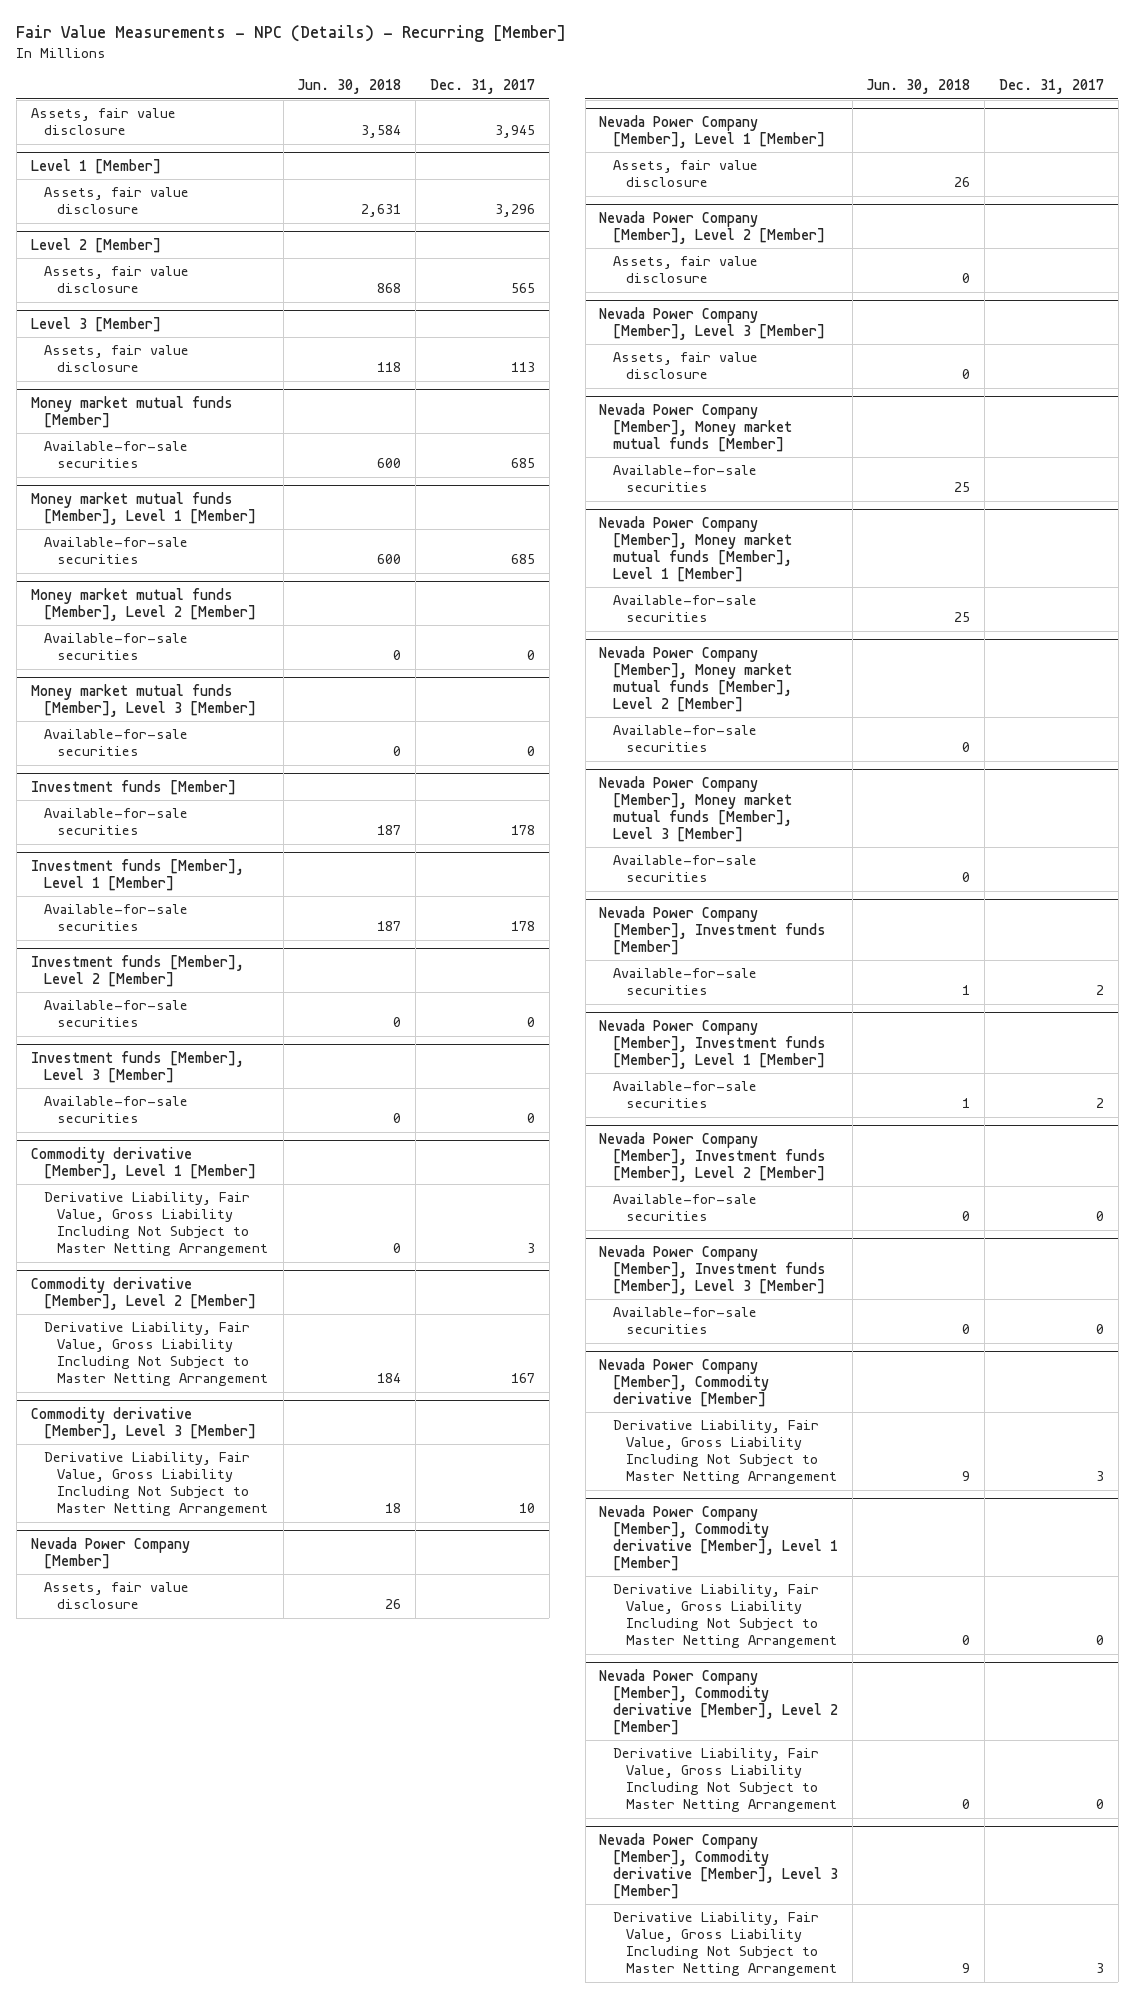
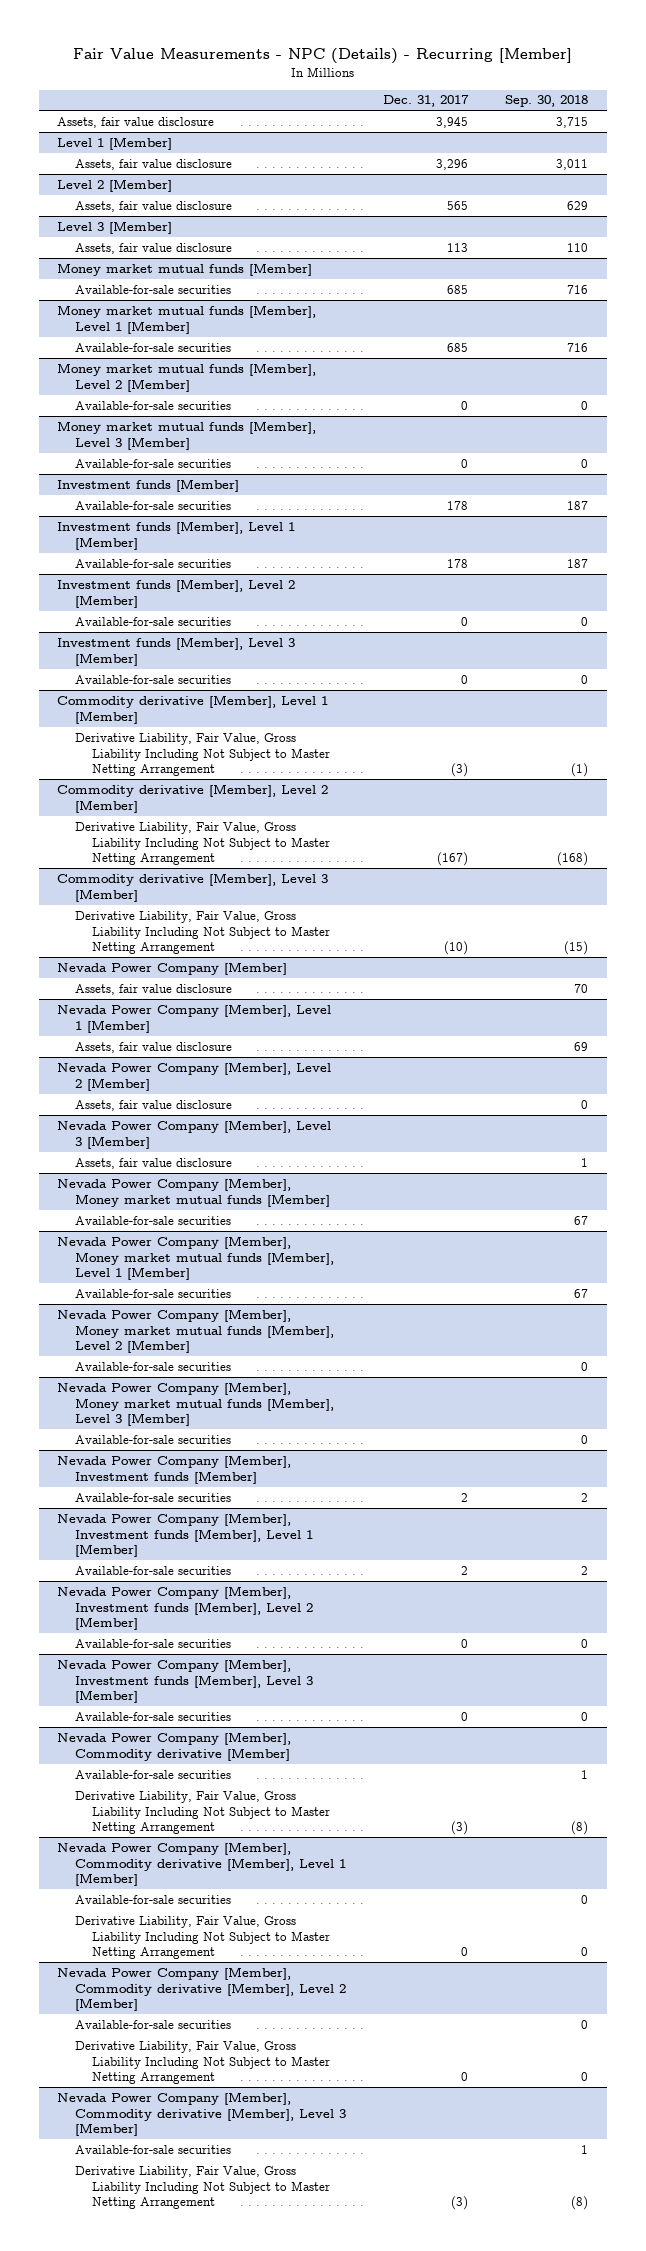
- | Jun. 30, 2018 | Dec. 31, 2017
+ | Dec. 31, 2017 | Sep. 30, 2018
@ Commodity derivative [Member], Level 1 [Member]
- Derivative Liability, Fair Value, Gross Liability Including Not Subject to Master Netting Arrangement | 0 | 3
+ Derivative Liability, Fair Value, Gross Liability Including Not Subject to Master Netting Arrangement | (3) | (1)
@ Commodity derivative [Member], Level 2 [Member]
- Derivative Liability, Fair Value, Gross Liability Including Not Subject to Master Netting Arrangement | 184 | 167
+ Derivative Liability, Fair Value, Gross Liability Including Not Subject to Master Netting Arrangement | (167) | (168)
@ Commodity derivative [Member], Level 3 [Member]
- Derivative Liability, Fair Value, Gross Liability Including Not Subject to Master Netting Arrangement | 18 | 10
+ Derivative Liability, Fair Value, Gross Liability Including Not Subject to Master Netting Arrangement | (10) | (15)
@ Nevada Power Company [Member], Commodity derivative [Member]
- Derivative Liability, Fair Value, Gross Liability Including Not Subject to Master Netting Arrangement | 9 | 3
+ Available-for-sale securities | | 1
+ Derivative Liability, Fair Value, Gross Liability Including Not Subject to Master Netting Arrangement | (3) | (8)
@ Nevada Power Company [Member], Commodity derivative [Member], Level 1 [Member]
+ Available-for-sale securities | | 0
@ Nevada Power Company [Member], Commodity derivative [Member], Level 2 [Member]
+ Available-for-sale securities | | 0
@ Nevada Power Company [Member], Commodity derivative [Member], Level 3 [Member]
- Derivative Liability, Fair Value, Gross Liability Including Not Subject to Master Netting Arrangement | 9 | 3
+ Available-for-sale securities | | 1
+ Derivative Liability, Fair Value, Gross Liability Including Not Subject to Master Netting Arrangement | (3) | (8)

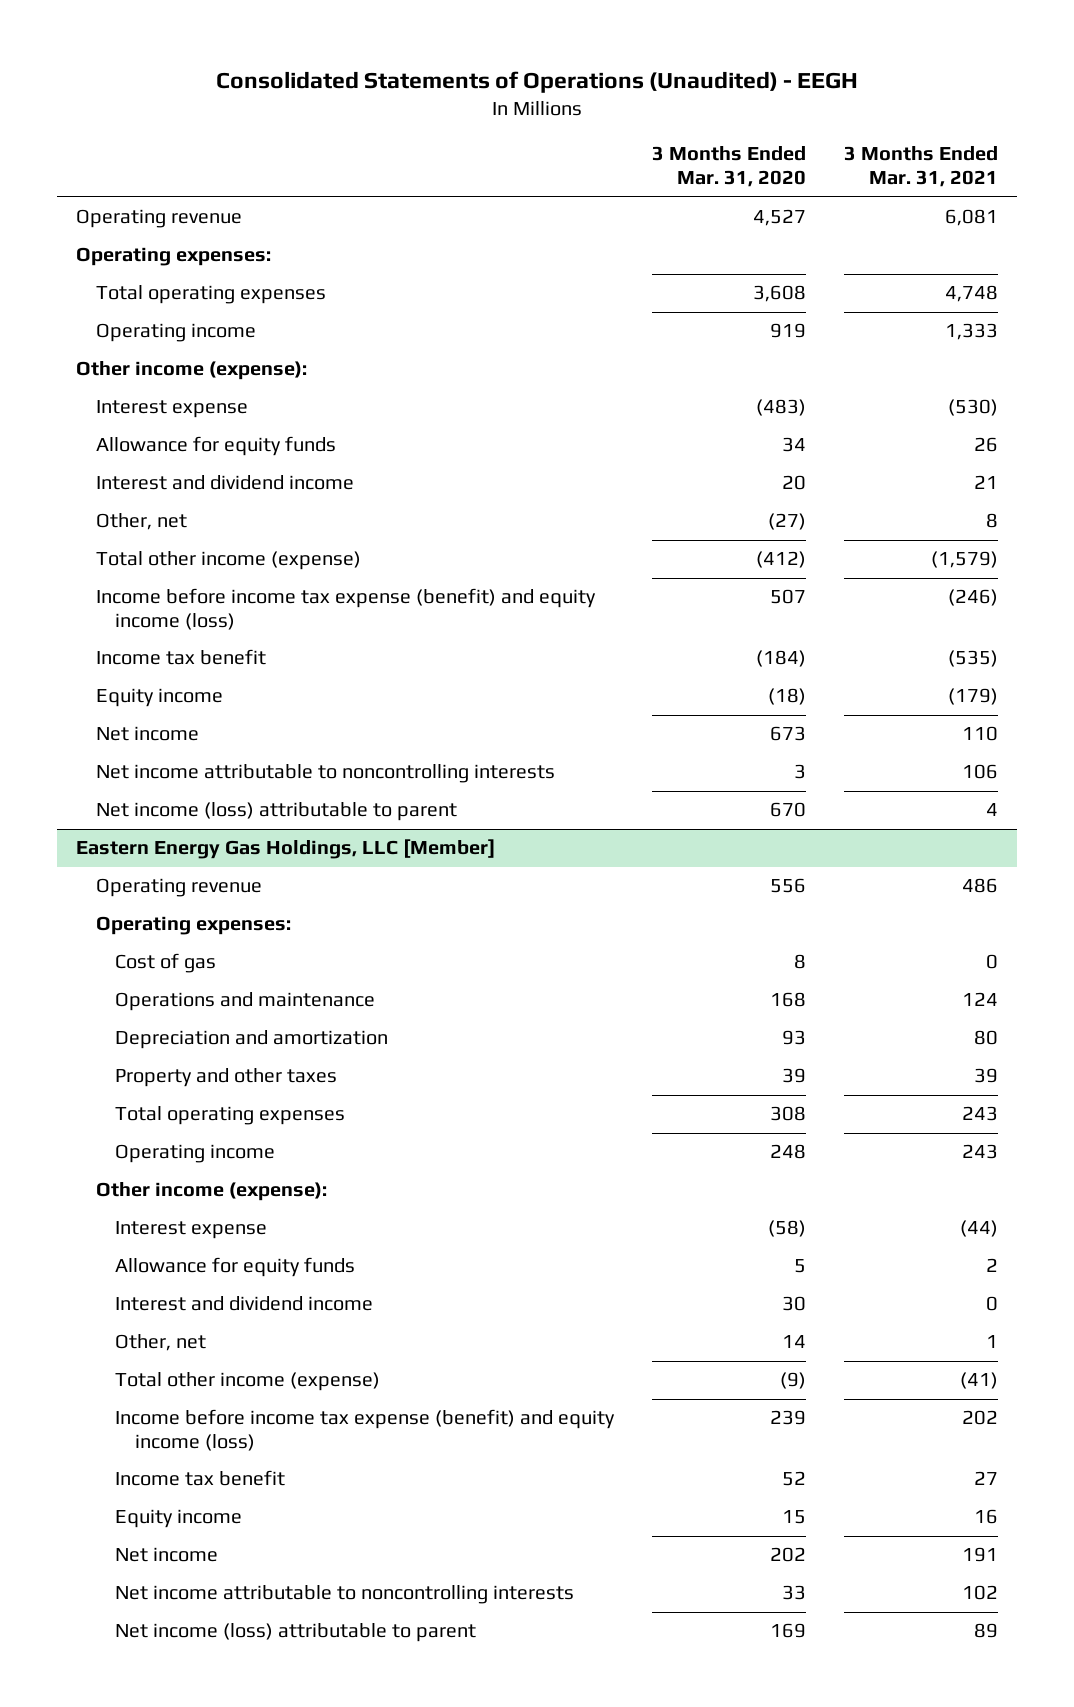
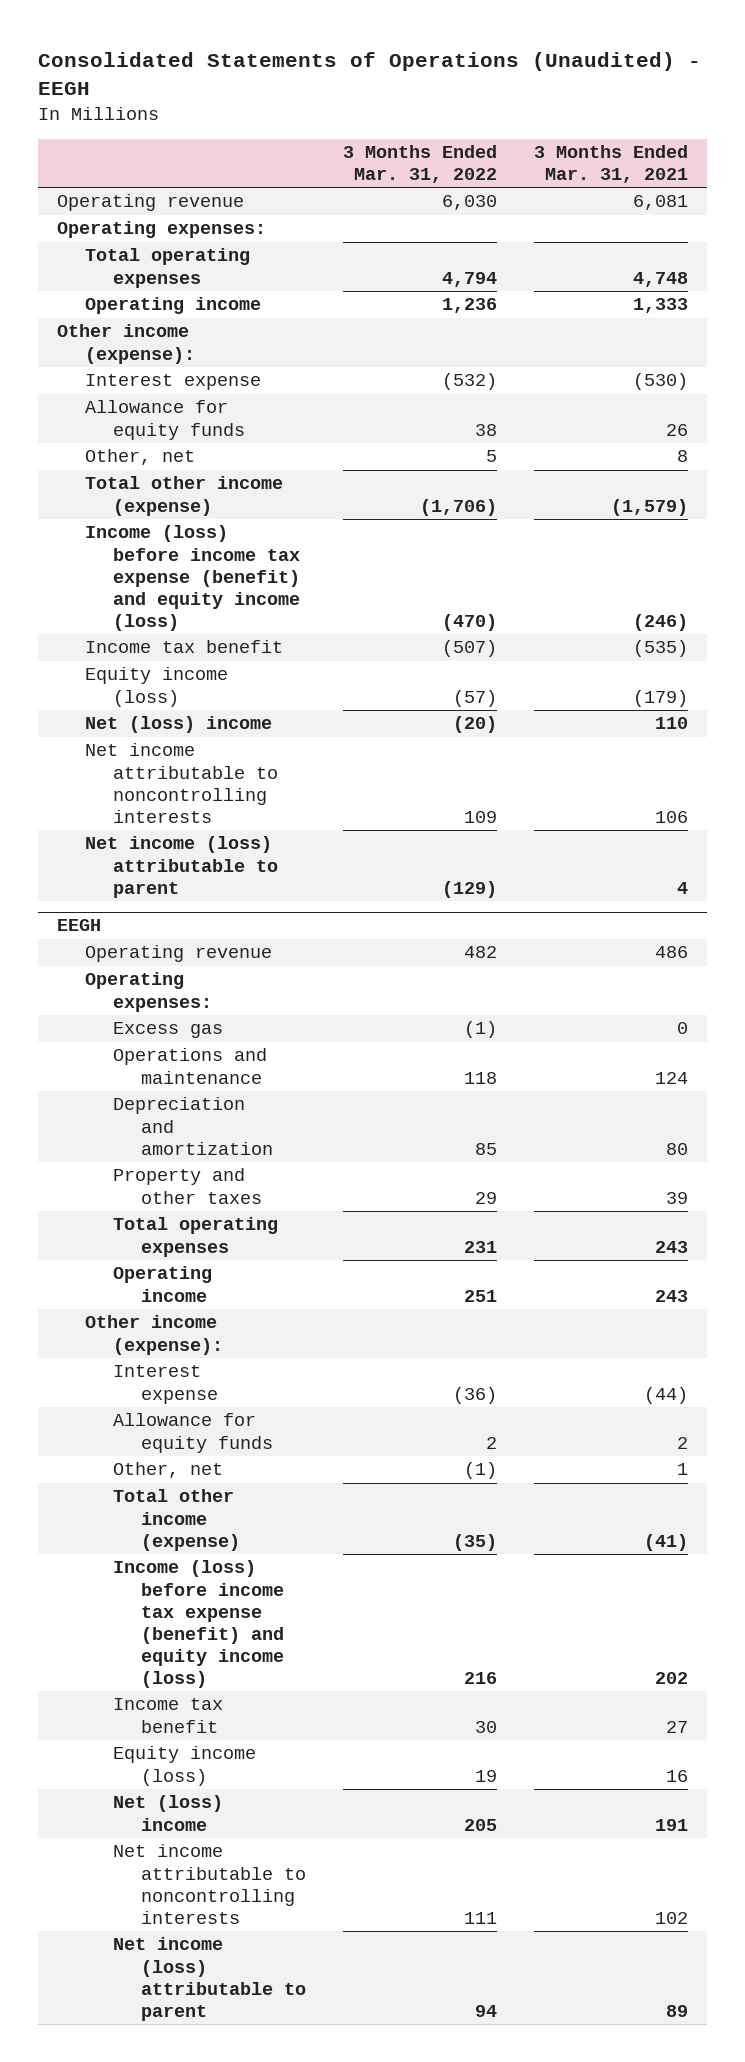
- | 3 Months Ended Mar. 31, 2020 | 3 Months Ended Mar. 31, 2021
+ | 3 Months Ended Mar. 31, 2022 | 3 Months Ended Mar. 31, 2021
- Interest and dividend income | 20 | 21
- Income before income tax expense (benefit) and equity income (loss) | 507 | (246)
+ Income (loss) before income tax expense (benefit) and equity income (loss) | (470) | (246)
- Equity income | (18) | (179)
- Net income | 673 | 110
+ Equity income (loss) | (57) | (179)
+ Net (loss) income | (20) | 110
- Eastern Energy Gas Holdings, LLC [Member]
+ EEGH
- Cost of gas | 8 | 0
+ Excess gas | (1) | 0
- Interest and dividend income | 30 | 0
- Income before income tax expense (benefit) and equity income (loss) | 239 | 202
+ Income (loss) before income tax expense (benefit) and equity income (loss) | 216 | 202
- Equity income | 15 | 16
- Net income | 202 | 191
+ Equity income (loss) | 19 | 16
+ Net (loss) income | 205 | 191

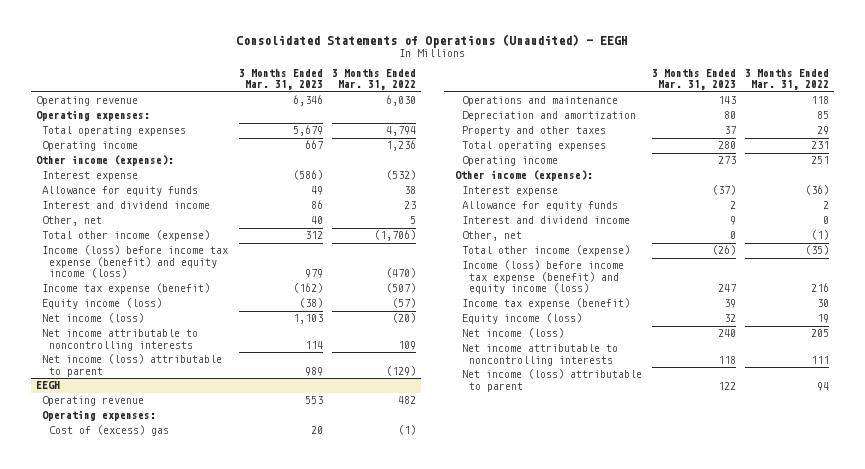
- | 3 Months Ended Mar. 31, 2022 | 3 Months Ended Mar. 31, 2021
+ | 3 Months Ended Mar. 31, 2023 | 3 Months Ended Mar. 31, 2022
+ Interest and dividend income | 86 | 23
- Income tax benefit | (507) | (535)
+ Income tax expense (benefit) | (162) | (507)
- Net (loss) income | (20) | 110
+ Net income (loss) | 1,103 | (20)
@ EEGH
- Excess gas | (1) | 0
+ Cost of (excess) gas | 20 | (1)
+ Interest and dividend income | 9 | 0
- Income tax benefit | 30 | 27
+ Income tax expense (benefit) | 39 | 30
- Net (loss) income | 205 | 191
+ Net income (loss) | 240 | 205

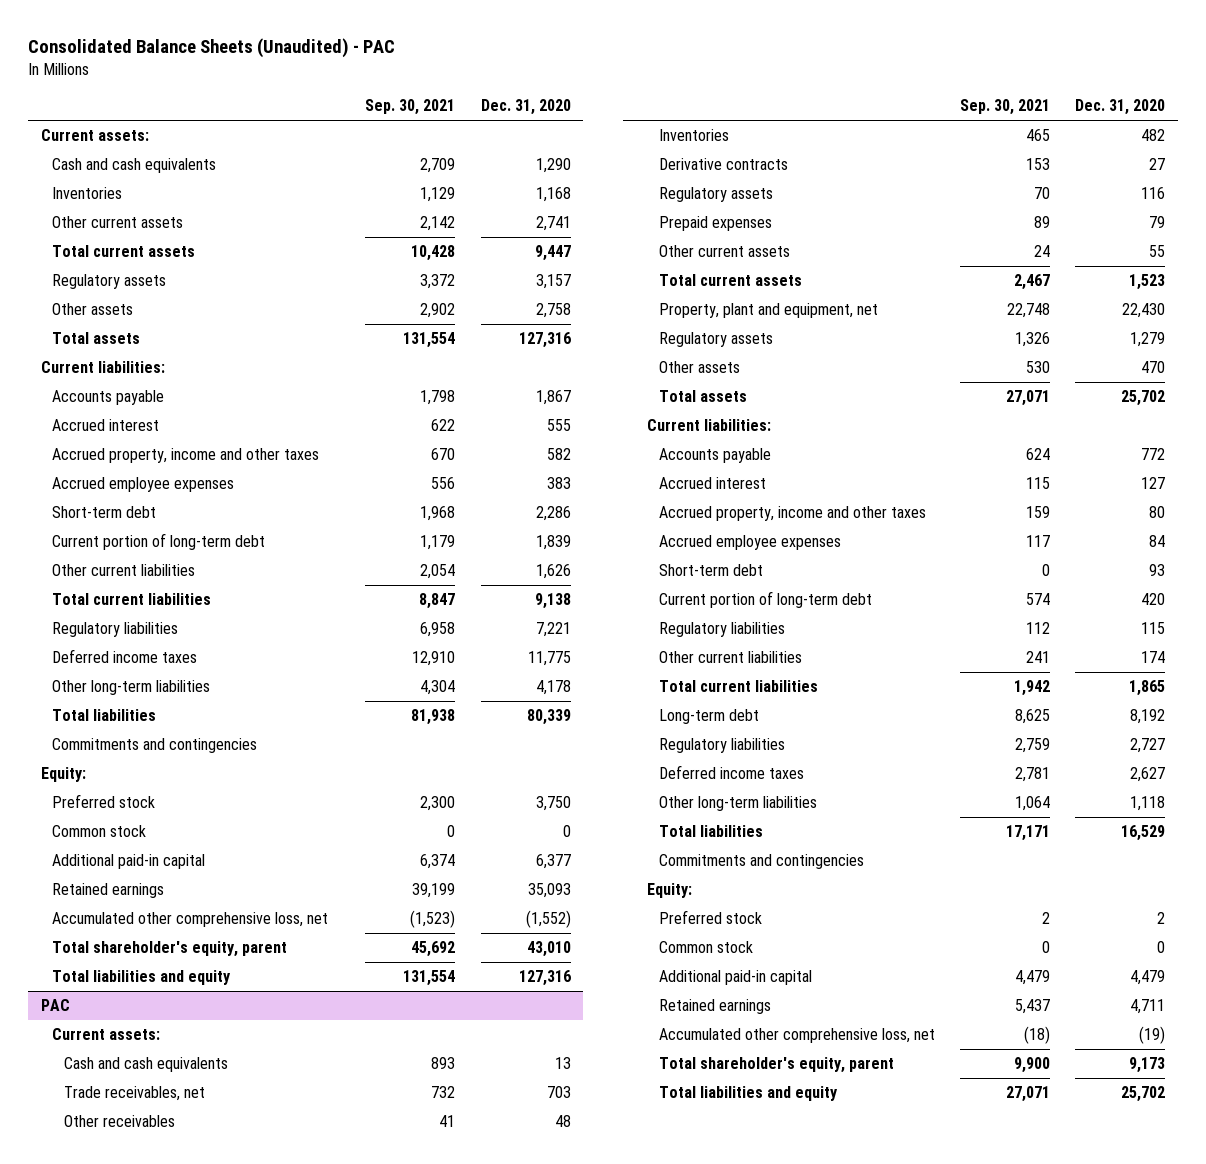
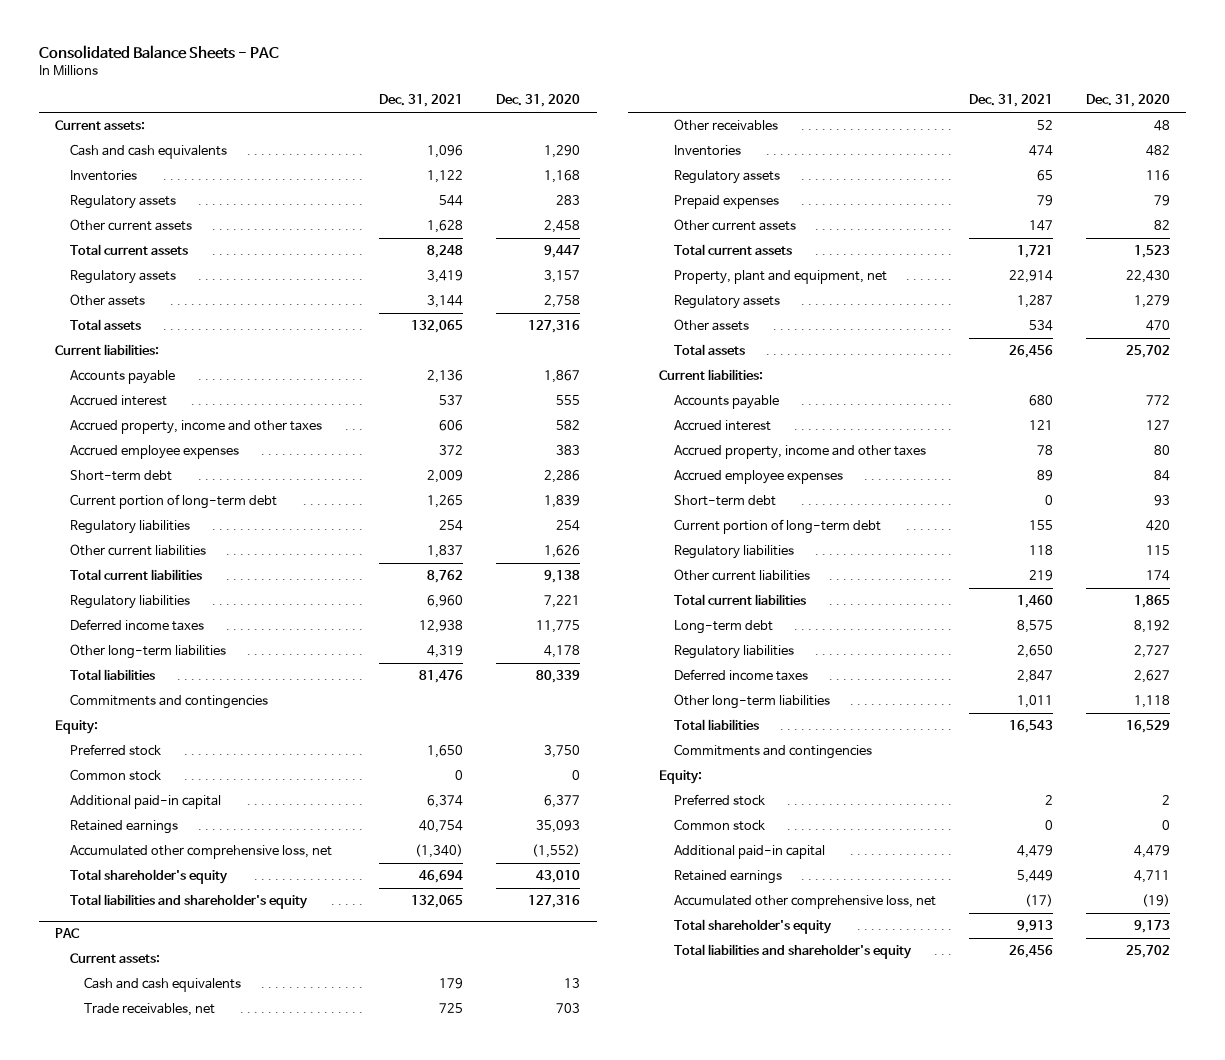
- Consolidated Balance Sheets (Unaudited) - PAC
+ Consolidated Balance Sheets - PAC
- | Sep. 30, 2021 | Dec. 31, 2020
+ | Dec. 31, 2021 | Dec. 31, 2020
- Other current assets | 2,142 | 2,741
+ Regulatory assets | 544 | 283
+ Other current assets | 1,628 | 2,458
+ Regulatory liabilities | 254 | 254
- Total shareholder's equity, parent | 45,692 | 43,010
- Total liabilities and equity | 131,554 | 127,316
+ Total shareholder's equity | 46,694 | 43,010
+ Total liabilities and shareholder's equity | 132,065 | 127,316
@ PAC
- Derivative contracts | 153 | 27
- Other current assets | 24 | 55
+ Other current assets | 147 | 82
- Total shareholder's equity, parent | 9,900 | 9,173
- Total liabilities and equity | 27,071 | 25,702
+ Total shareholder's equity | 9,913 | 9,173
+ Total liabilities and shareholder's equity | 26,456 | 25,702

